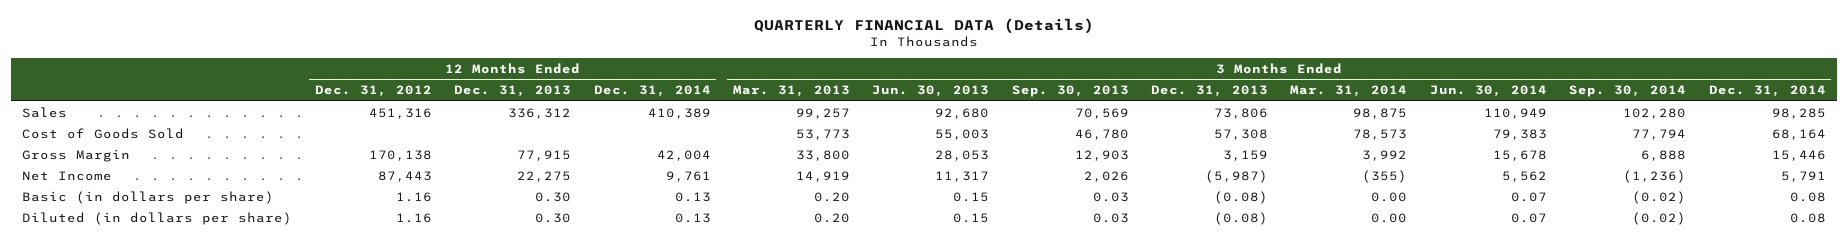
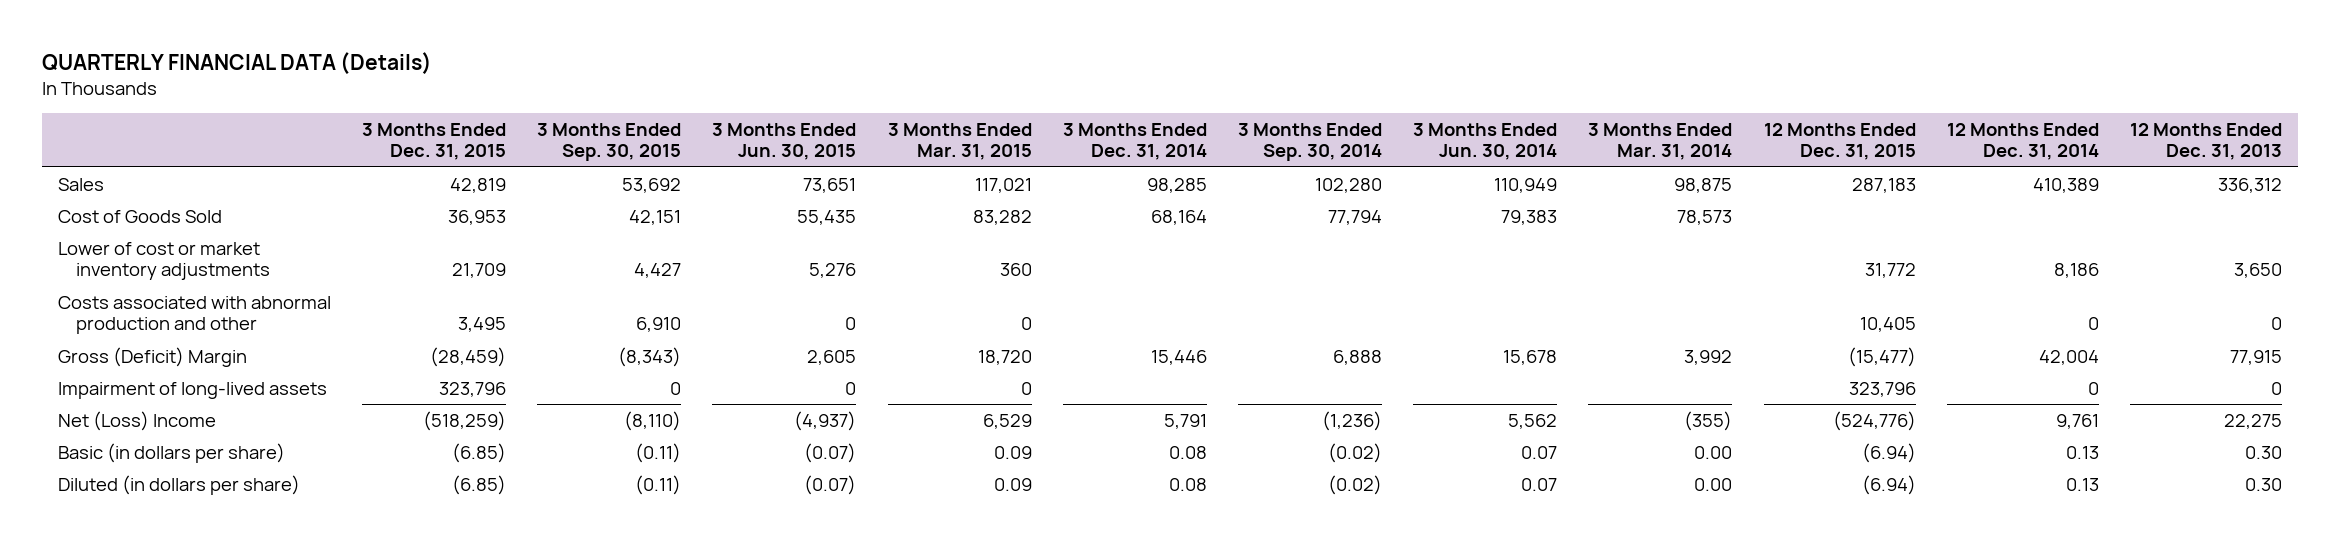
- | 12 Months Ended Dec. 31, 2012 | 12 Months Ended Dec. 31, 2013 | 12 Months Ended Dec. 31, 2014 | 3 Months Ended Mar. 31, 2013 | 3 Months Ended Jun. 30, 2013 | 3 Months Ended Sep. 30, 2013 | 3 Months Ended Dec. 31, 2013 | 3 Months Ended Mar. 31, 2014 | 3 Months Ended Jun. 30, 2014 | 3 Months Ended Sep. 30, 2014 | 3 Months Ended Dec. 31, 2014
+ | 3 Months Ended Dec. 31, 2015 | 3 Months Ended Sep. 30, 2015 | 3 Months Ended Jun. 30, 2015 | 3 Months Ended Mar. 31, 2015 | 3 Months Ended Dec. 31, 2014 | 3 Months Ended Sep. 30, 2014 | 3 Months Ended Jun. 30, 2014 | 3 Months Ended Mar. 31, 2014 | 12 Months Ended Dec. 31, 2015 | 12 Months Ended Dec. 31, 2014 | 12 Months Ended Dec. 31, 2013
- Gross Margin | 170,138 | 77,915 | 42,004 | 33,800 | 28,053 | 12,903 | 3,159 | 3,992 | 15,678 | 6,888 | 15,446
- Net Income | 87,443 | 22,275 | 9,761 | 14,919 | 11,317 | 2,026 | (5,987) | (355) | 5,562 | (1,236) | 5,791
+ Lower of cost or market inventory adjustments | 21,709 | 4,427 | 5,276 | 360 | | | | | 31,772 | 8,186 | 3,650
+ Costs associated with abnormal production and other | 3,495 | 6,910 | 0 | 0 | | | | | 10,405 | 0 | 0
+ Gross (Deficit) Margin | (28,459) | (8,343) | 2,605 | 18,720 | 15,446 | 6,888 | 15,678 | 3,992 | (15,477) | 42,004 | 77,915
+ Impairment of long-lived assets | 323,796 | 0 | 0 | 0 | | | | | 323,796 | 0 | 0
+ Net (Loss) Income | (518,259) | (8,110) | (4,937) | 6,529 | 5,791 | (1,236) | 5,562 | (355) | (524,776) | 9,761 | 22,275

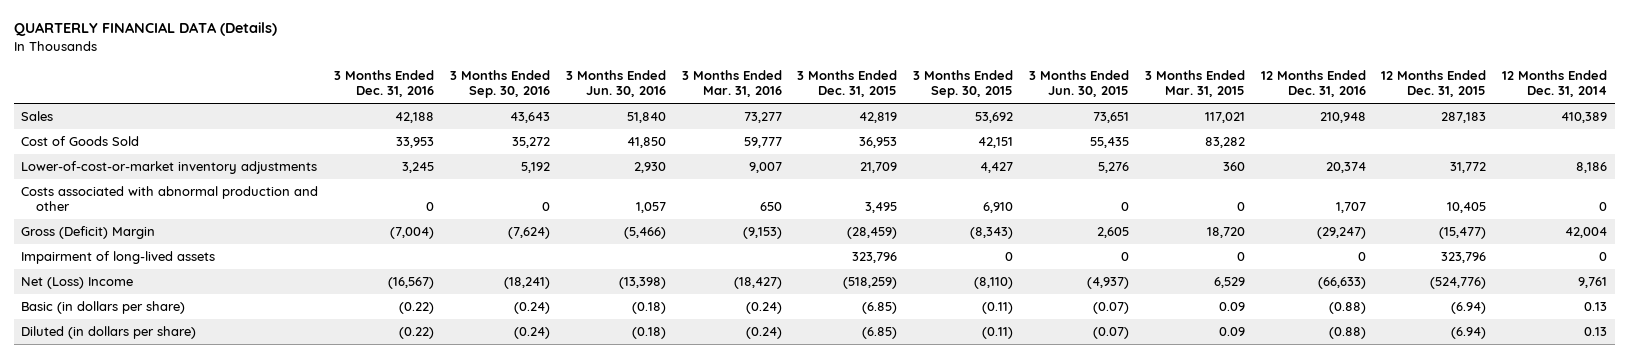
- | 3 Months Ended Dec. 31, 2015 | 3 Months Ended Sep. 30, 2015 | 3 Months Ended Jun. 30, 2015 | 3 Months Ended Mar. 31, 2015 | 3 Months Ended Dec. 31, 2014 | 3 Months Ended Sep. 30, 2014 | 3 Months Ended Jun. 30, 2014 | 3 Months Ended Mar. 31, 2014 | 12 Months Ended Dec. 31, 2015 | 12 Months Ended Dec. 31, 2014 | 12 Months Ended Dec. 31, 2013
+ | 3 Months Ended Dec. 31, 2016 | 3 Months Ended Sep. 30, 2016 | 3 Months Ended Jun. 30, 2016 | 3 Months Ended Mar. 31, 2016 | 3 Months Ended Dec. 31, 2015 | 3 Months Ended Sep. 30, 2015 | 3 Months Ended Jun. 30, 2015 | 3 Months Ended Mar. 31, 2015 | 12 Months Ended Dec. 31, 2016 | 12 Months Ended Dec. 31, 2015 | 12 Months Ended Dec. 31, 2014
- Lower of cost or market inventory adjustments | 21,709 | 4,427 | 5,276 | 360 | | | | | 31,772 | 8,186 | 3,650
+ Lower-of-cost-or-market inventory adjustments | 3,245 | 5,192 | 2,930 | 9,007 | 21,709 | 4,427 | 5,276 | 360 | 20,374 | 31,772 | 8,186

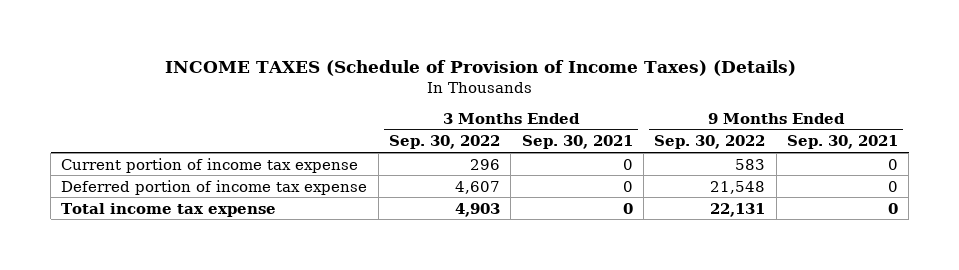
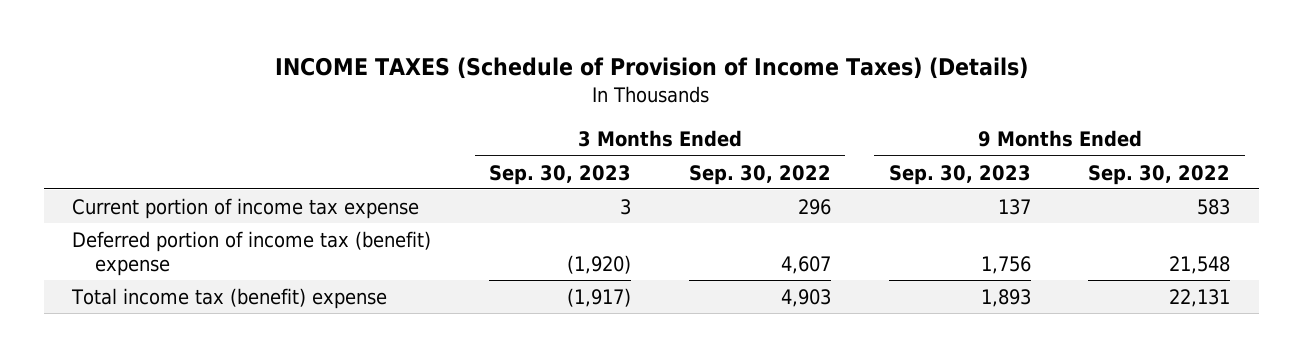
- | 3 Months Ended Sep. 30, 2022 | 3 Months Ended Sep. 30, 2021 | 9 Months Ended Sep. 30, 2022 | 9 Months Ended Sep. 30, 2021
+ | 3 Months Ended Sep. 30, 2023 | 3 Months Ended Sep. 30, 2022 | 9 Months Ended Sep. 30, 2023 | 9 Months Ended Sep. 30, 2022
- Deferred portion of income tax expense | 4,607 | 0 | 21,548 | 0
- Total income tax expense | 4,903 | 0 | 22,131 | 0
+ Deferred portion of income tax (benefit) expense | (1,920) | 4,607 | 1,756 | 21,548
+ Total income tax (benefit) expense | (1,917) | 4,903 | 1,893 | 22,131

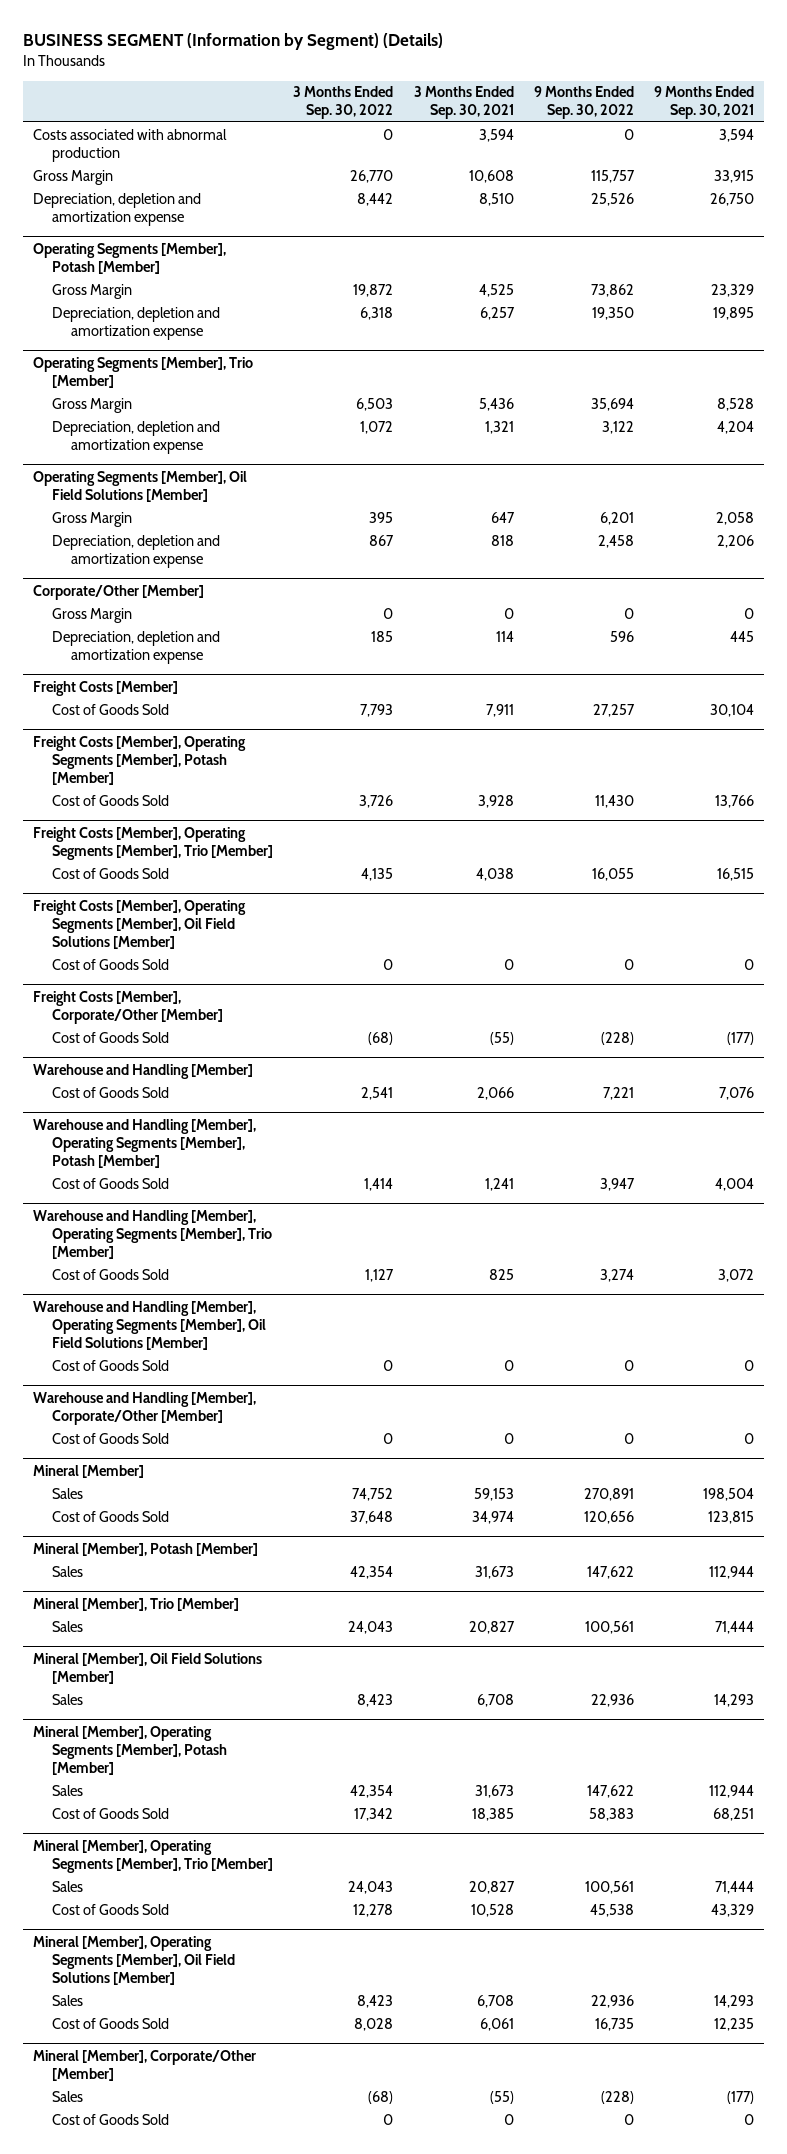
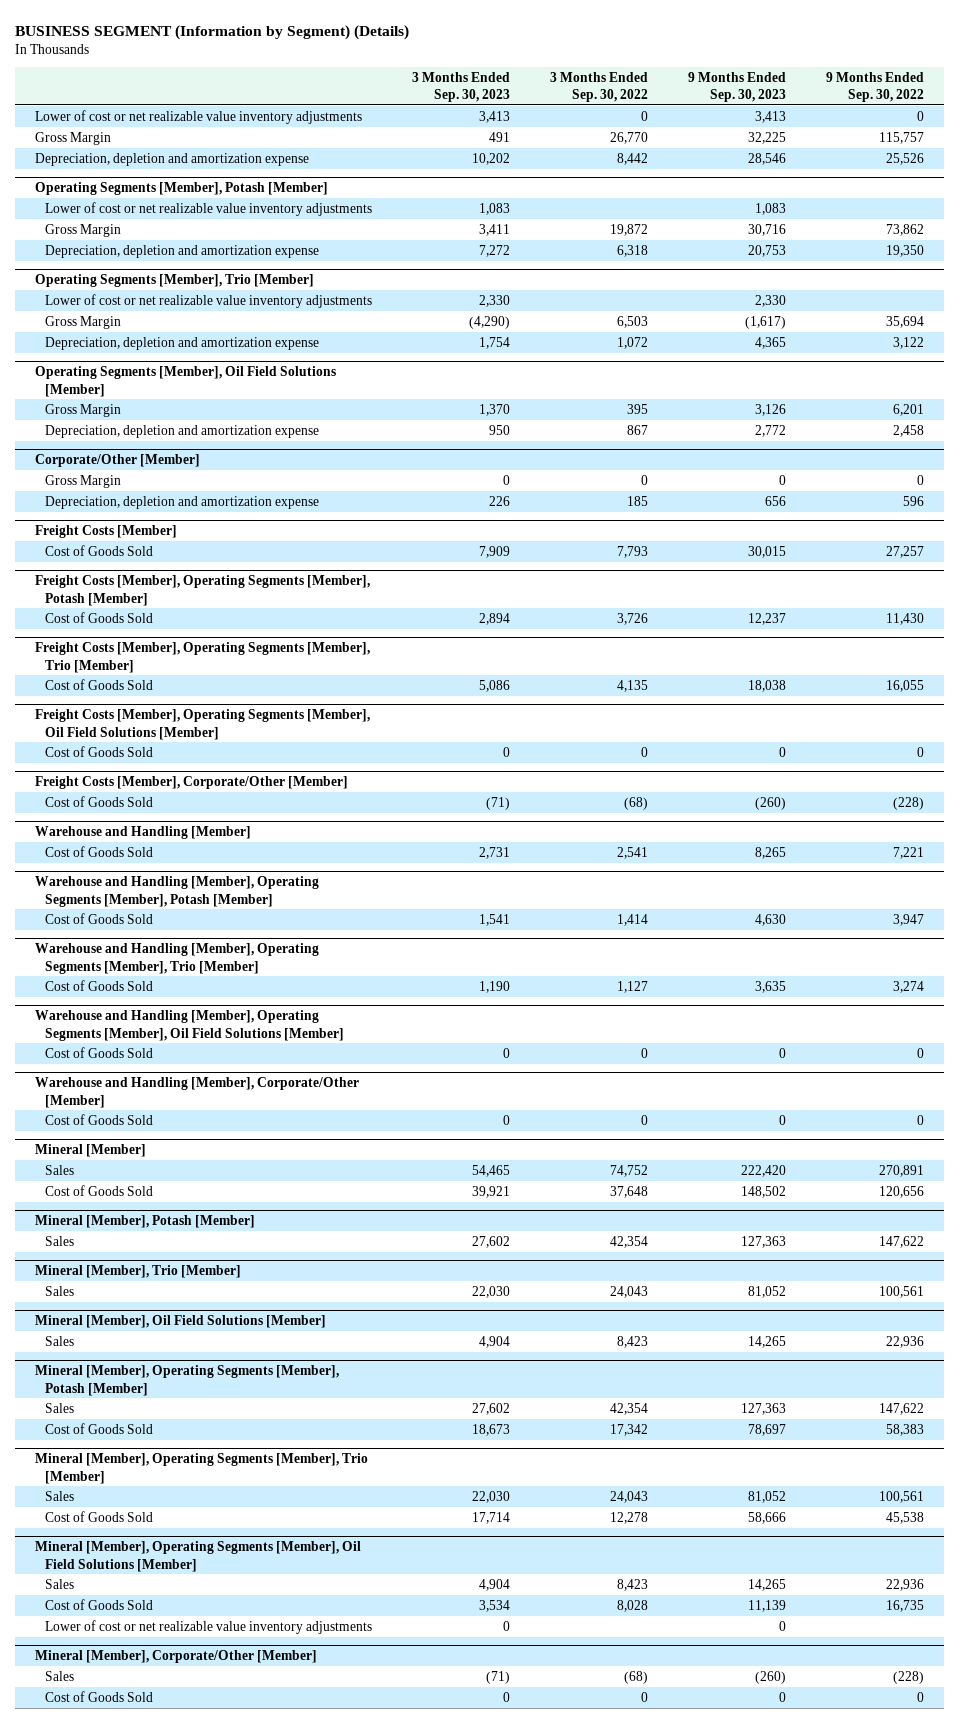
- | 3 Months Ended Sep. 30, 2022 | 3 Months Ended Sep. 30, 2021 | 9 Months Ended Sep. 30, 2022 | 9 Months Ended Sep. 30, 2021
+ | 3 Months Ended Sep. 30, 2023 | 3 Months Ended Sep. 30, 2022 | 9 Months Ended Sep. 30, 2023 | 9 Months Ended Sep. 30, 2022
- Costs associated with abnormal production | 0 | 3,594 | 0 | 3,594
+ Lower of cost or net realizable value inventory adjustments | 3,413 | 0 | 3,413 | 0
@ Operating Segments [Member], Potash [Member]
+ Lower of cost or net realizable value inventory adjustments | 1,083 | | 1,083 |
@ Operating Segments [Member], Trio [Member]
+ Lower of cost or net realizable value inventory adjustments | 2,330 | | 2,330 |
@ Mineral [Member], Operating Segments [Member], Oil Field Solutions [Member]
+ Lower of cost or net realizable value inventory adjustments | 0 | | 0 |

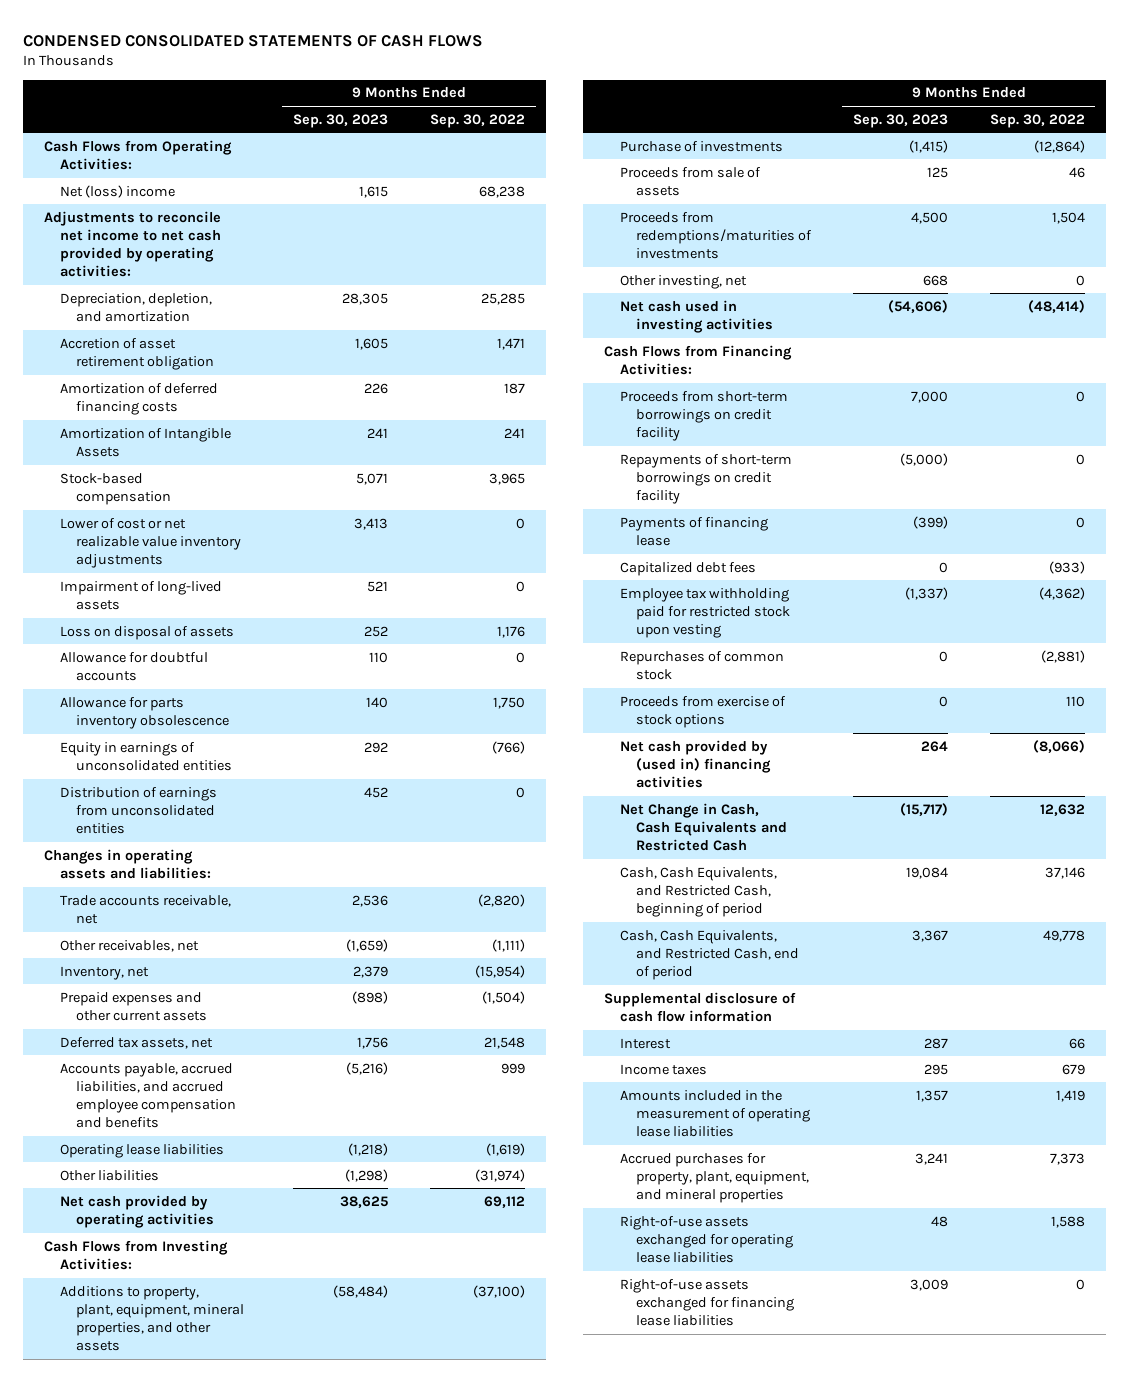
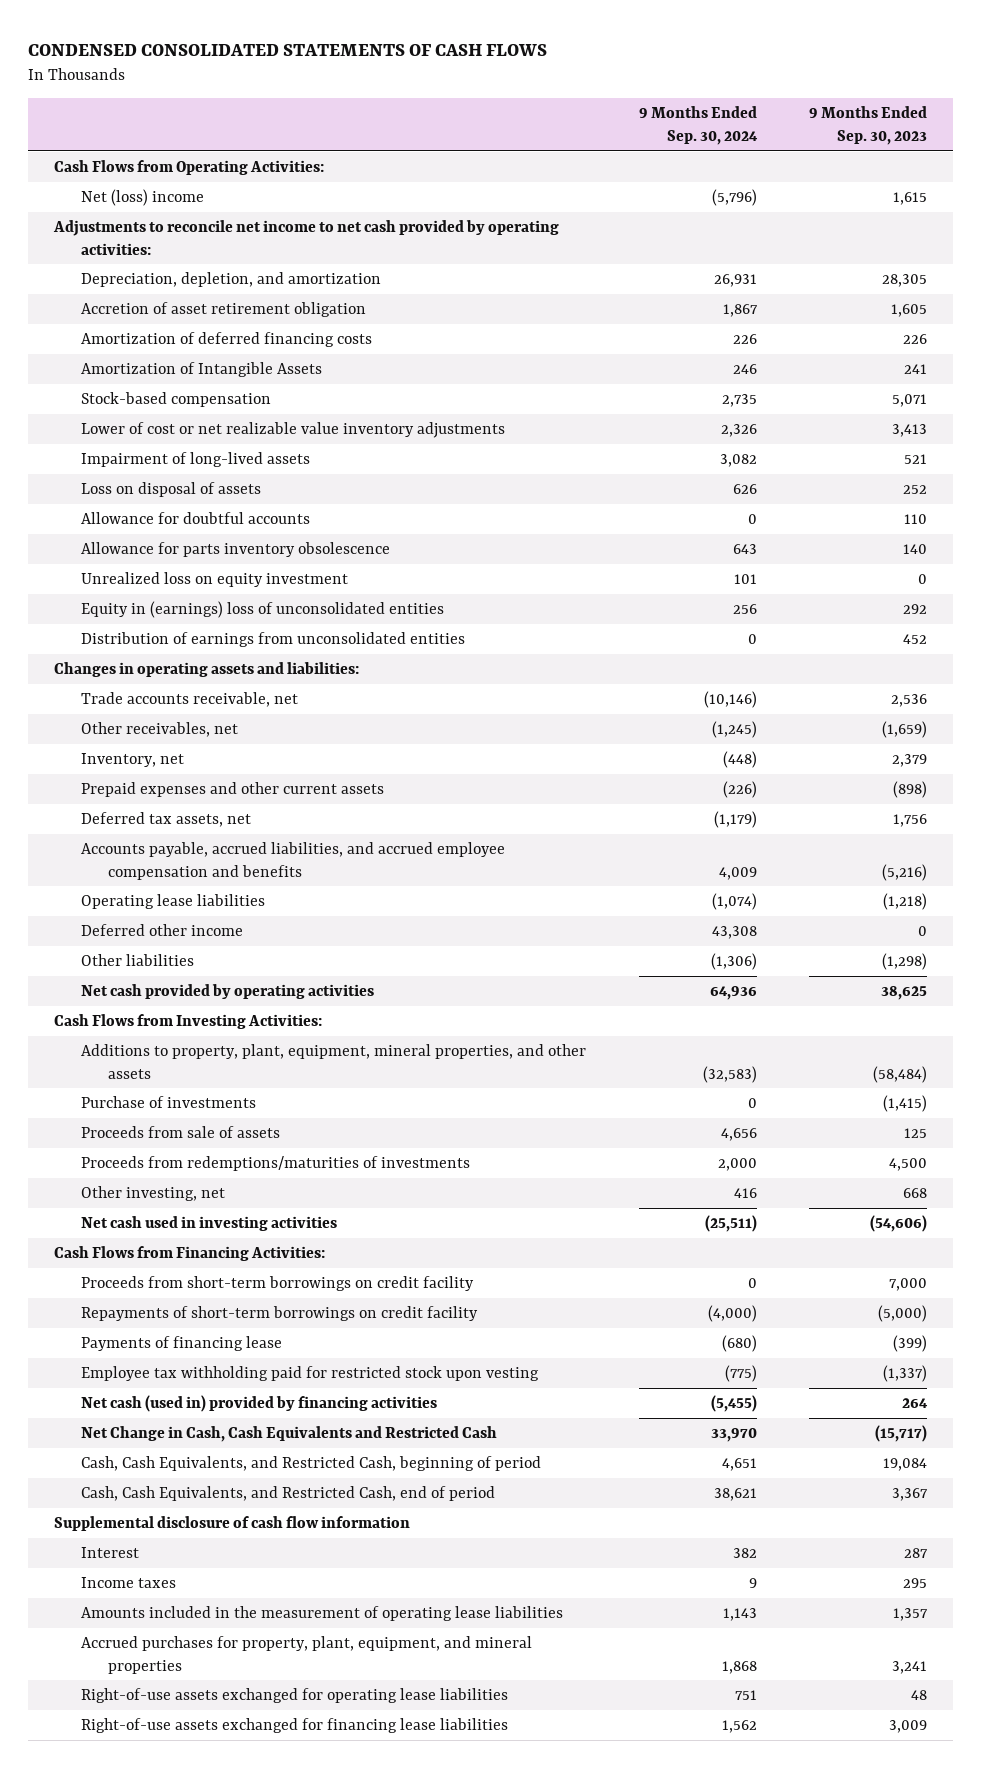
- | 9 Months Ended Sep. 30, 2023 | 9 Months Ended Sep. 30, 2022
+ | 9 Months Ended Sep. 30, 2024 | 9 Months Ended Sep. 30, 2023
- Equity in earnings of unconsolidated entities | 292 | (766)
+ Unrealized loss on equity investment | 101 | 0
+ Equity in (earnings) loss of unconsolidated entities | 256 | 292
+ Deferred other income | 43,308 | 0
- Capitalized debt fees | 0 | (933)
- Repurchases of common stock | 0 | (2,881)
- Proceeds from exercise of stock options | 0 | 110
- Net cash provided by (used in) financing activities | 264 | (8,066)
+ Net cash (used in) provided by financing activities | (5,455) | 264

